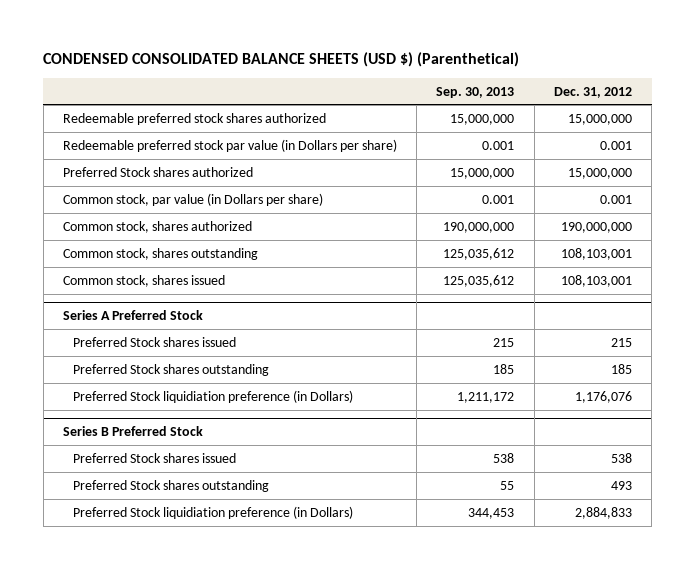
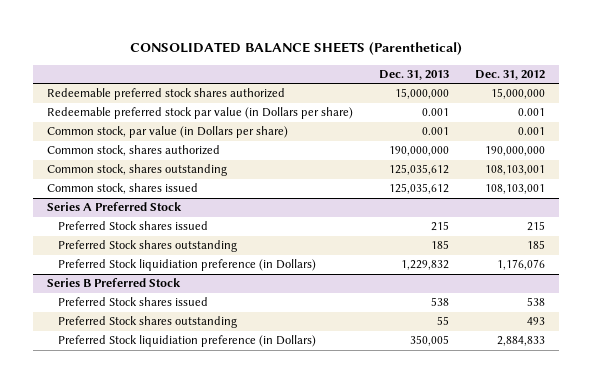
- CONDENSED CONSOLIDATED BALANCE SHEETS (USD $) (Parenthetical)
+ CONSOLIDATED BALANCE SHEETS (Parenthetical)
- | Sep. 30, 2013 | Dec. 31, 2012
+ | Dec. 31, 2013 | Dec. 31, 2012
- Preferred Stock shares authorized | 15,000,000 | 15,000,000

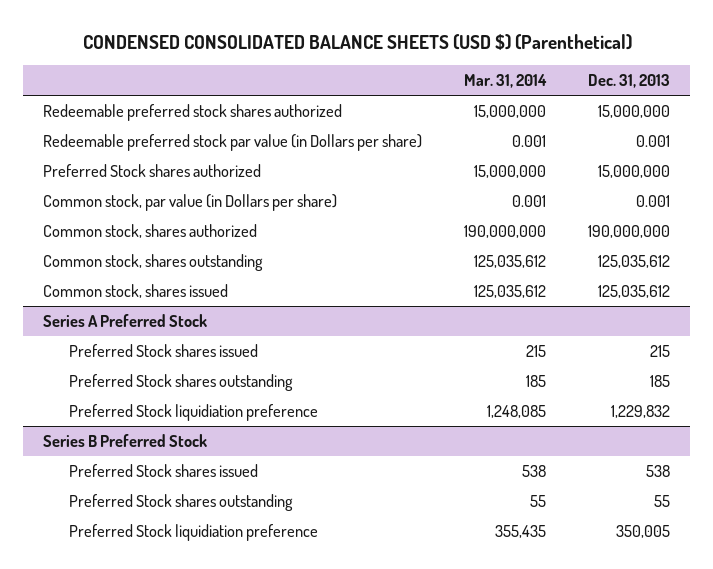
- CONSOLIDATED BALANCE SHEETS (Parenthetical)
+ CONDENSED CONSOLIDATED BALANCE SHEETS (USD $) (Parenthetical)
- | Dec. 31, 2013 | Dec. 31, 2012
+ | Mar. 31, 2014 | Dec. 31, 2013
+ Preferred Stock shares authorized | 15,000,000 | 15,000,000
@ Series A Preferred Stock
- Preferred Stock liquidiation preference (in Dollars) | 1,229,832 | 1,176,076
+ Preferred Stock liquidiation preference | 1,248,085 | 1,229,832
@ Series B Preferred Stock
- Preferred Stock liquidiation preference (in Dollars) | 350,005 | 2,884,833
+ Preferred Stock liquidiation preference | 355,435 | 350,005

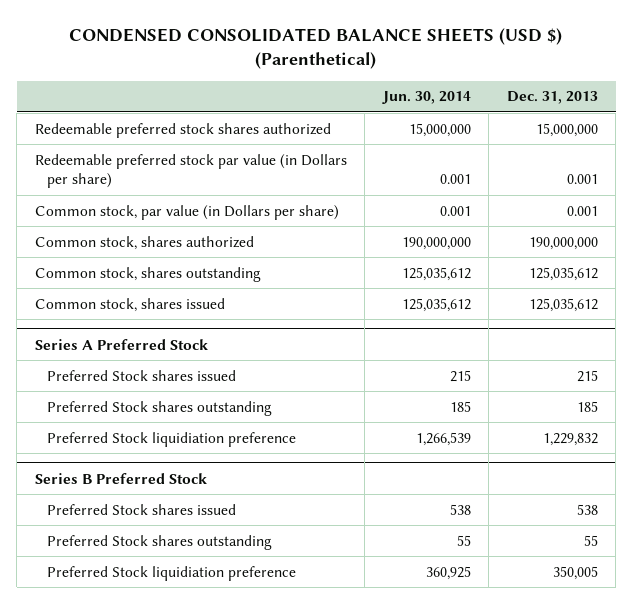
- | Mar. 31, 2014 | Dec. 31, 2013
+ | Jun. 30, 2014 | Dec. 31, 2013
- Preferred Stock shares authorized | 15,000,000 | 15,000,000

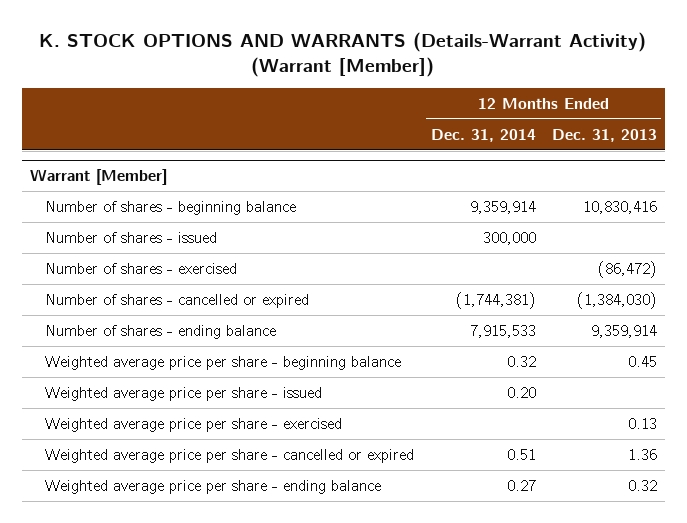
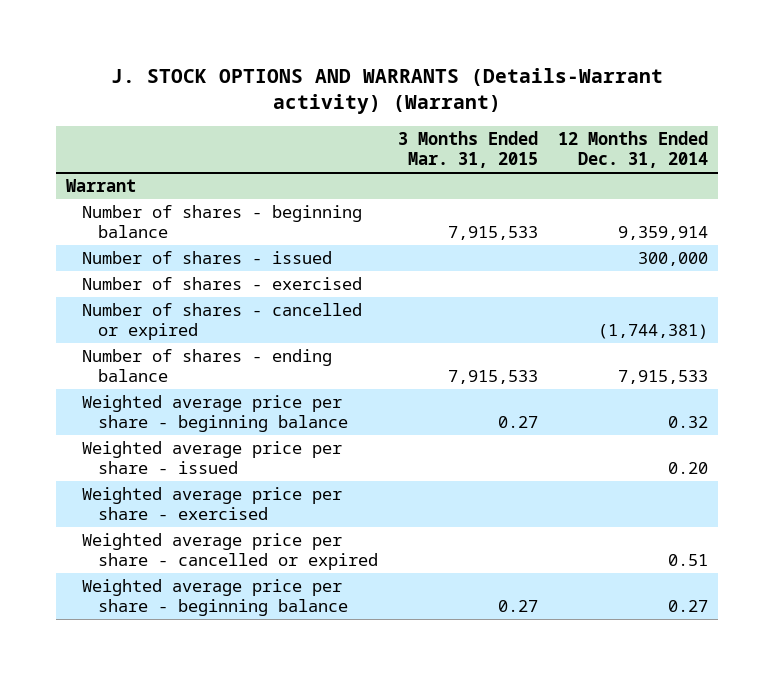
- K. STOCK OPTIONS AND WARRANTS (Details-Warrant Activity) (Warrant [Member])
+ J. STOCK OPTIONS AND WARRANTS (Details-Warrant activity) (Warrant)
- | 12 Months Ended Dec. 31, 2014 | 12 Months Ended Dec. 31, 2013
+ | 3 Months Ended Mar. 31, 2015 | 12 Months Ended Dec. 31, 2014
- Warrant [Member]
+ Warrant
- Weighted average price per share - ending balance | 0.27 | 0.32
+ Weighted average price per share - beginning balance | 0.27 | 0.27

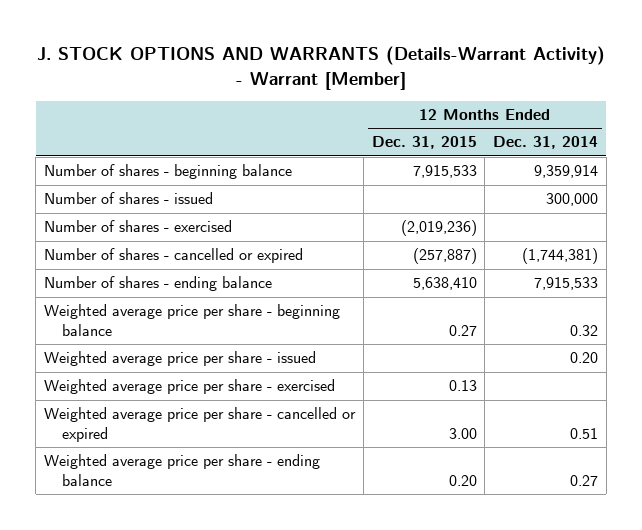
- J. STOCK OPTIONS AND WARRANTS (Details-Warrant activity) (Warrant)
+ J. STOCK OPTIONS AND WARRANTS (Details-Warrant Activity) - Warrant [Member]
- | 3 Months Ended Mar. 31, 2015 | 12 Months Ended Dec. 31, 2014
+ | 12 Months Ended Dec. 31, 2015 | 12 Months Ended Dec. 31, 2014
- Warrant
- Weighted average price per share - beginning balance | 0.27 | 0.27
+ Weighted average price per share - ending balance | 0.20 | 0.27

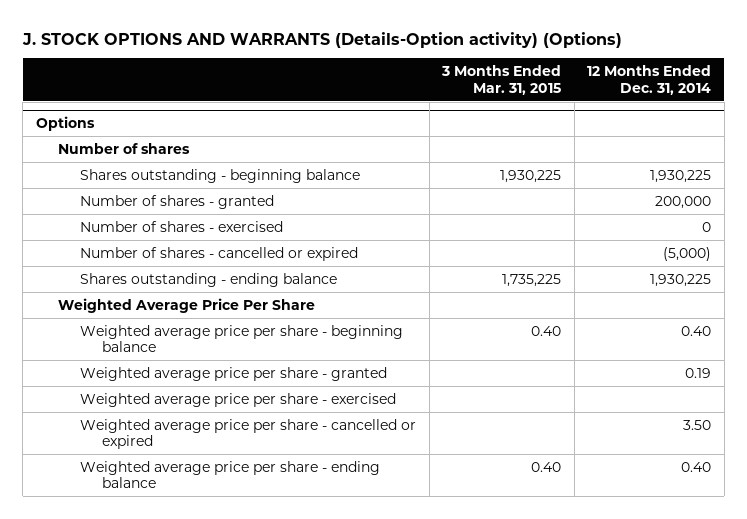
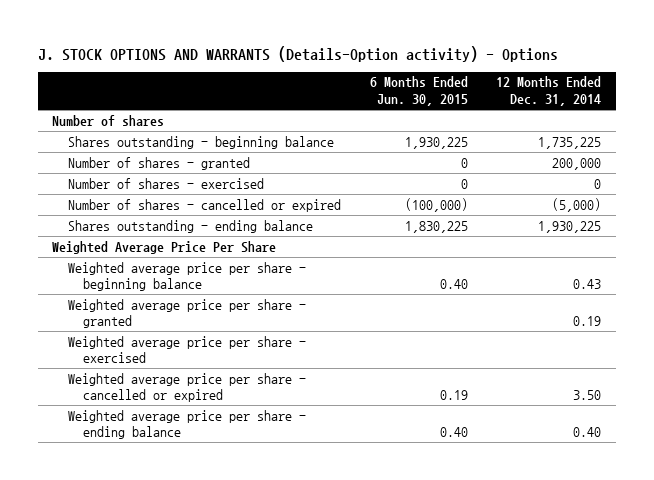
- J. STOCK OPTIONS AND WARRANTS (Details-Option activity) (Options)
+ J. STOCK OPTIONS AND WARRANTS (Details-Option activity) - Options
- | 3 Months Ended Mar. 31, 2015 | 12 Months Ended Dec. 31, 2014
+ | 6 Months Ended Jun. 30, 2015 | 12 Months Ended Dec. 31, 2014
- Options
- Shares outstanding - beginning balance | 1,930,225 | 1,930,225
+ Shares outstanding - beginning balance | 1,930,225 | 1,735,225
- Weighted average price per share - beginning balance | 0.40 | 0.40
+ Weighted average price per share - beginning balance | 0.40 | 0.43

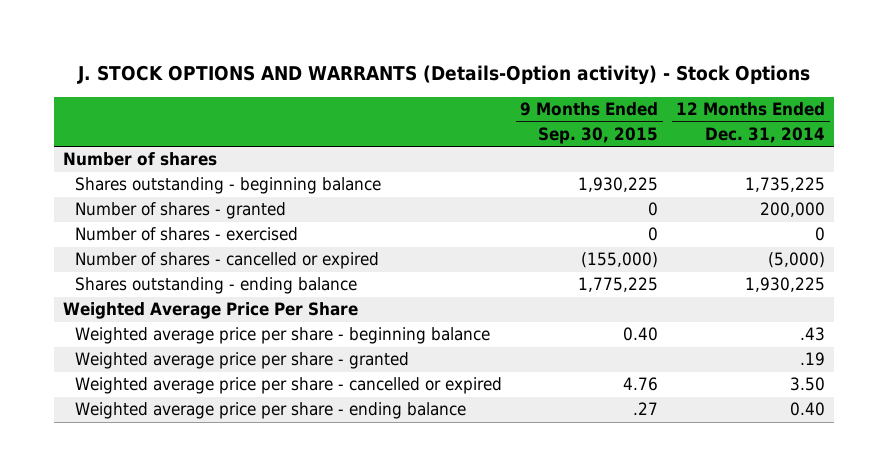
- J. STOCK OPTIONS AND WARRANTS (Details-Option activity) - Options
+ J. STOCK OPTIONS AND WARRANTS (Details-Option activity) - Stock Options
- | 6 Months Ended Jun. 30, 2015 | 12 Months Ended Dec. 31, 2014
+ | 9 Months Ended Sep. 30, 2015 | 12 Months Ended Dec. 31, 2014
- Weighted average price per share - beginning balance | 0.40 | 0.43
- Weighted average price per share - granted | | 0.19
- Weighted average price per share - exercised
+ Weighted average price per share - beginning balance | 0.40 | .43
+ Weighted average price per share - granted | | .19

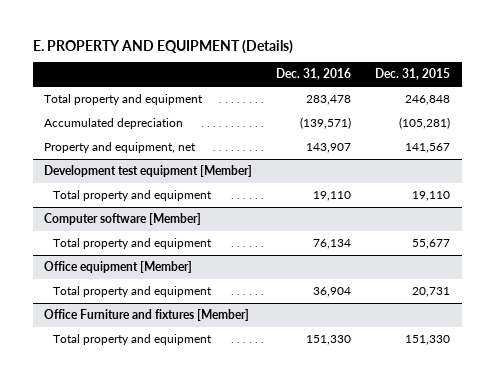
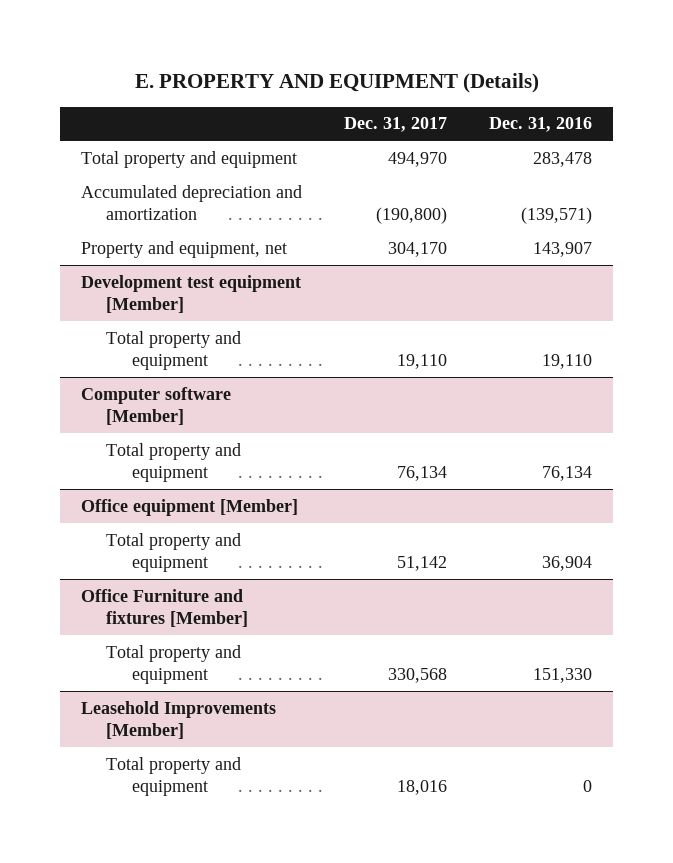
- | Dec. 31, 2016 | Dec. 31, 2015
+ | Dec. 31, 2017 | Dec. 31, 2016
- Accumulated depreciation | (139,571) | (105,281)
+ Accumulated depreciation and amortization | (190,800) | (139,571)
+ Leasehold Improvements [Member]
+ Total property and equipment | 18,016 | 0

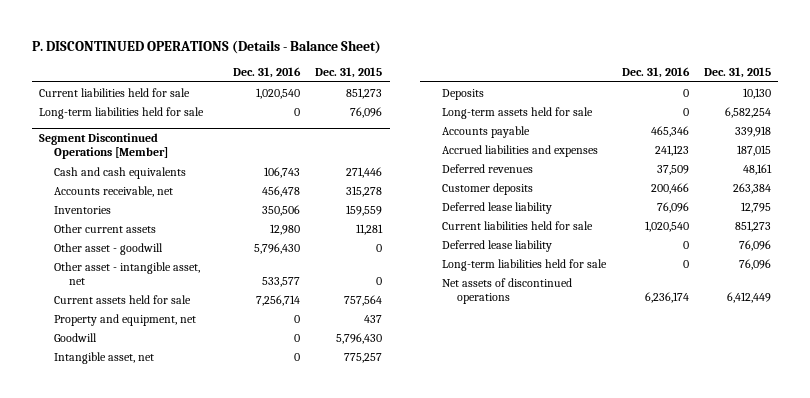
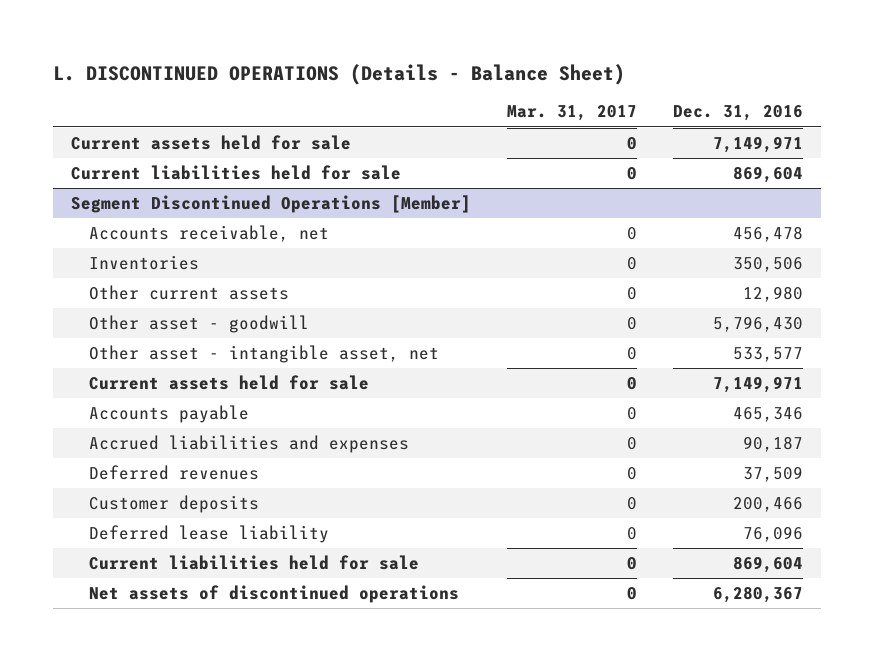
- P. DISCONTINUED OPERATIONS (Details - Balance Sheet)
+ L. DISCONTINUED OPERATIONS (Details - Balance Sheet)
- | Dec. 31, 2016 | Dec. 31, 2015
+ | Mar. 31, 2017 | Dec. 31, 2016
- Current liabilities held for sale | 1,020,540 | 851,273
- Long-term liabilities held for sale | 0 | 76,096
+ Current assets held for sale | 0 | 7,149,971
+ Current liabilities held for sale | 0 | 869,604
@ Segment Discontinued Operations [Member]
- Cash and cash equivalents | 106,743 | 271,446
- Current assets held for sale | 7,256,714 | 757,564
- Property and equipment, net | 0 | 437
- Goodwill | 0 | 5,796,430
- Intangible asset, net | 0 | 775,257
- Deposits | 0 | 10,130
- Long-term assets held for sale | 0 | 6,582,254
+ Current assets held for sale | 0 | 7,149,971
- Accrued liabilities and expenses | 241,123 | 187,015
+ Accrued liabilities and expenses | 0 | 90,187
- Current liabilities held for sale | 1,020,540 | 851,273
- Deferred lease liability | 0 | 76,096
- Long-term liabilities held for sale | 0 | 76,096
- Net assets of discontinued operations | 6,236,174 | 6,412,449
+ Current liabilities held for sale | 0 | 869,604
+ Net assets of discontinued operations | 0 | 6,280,367

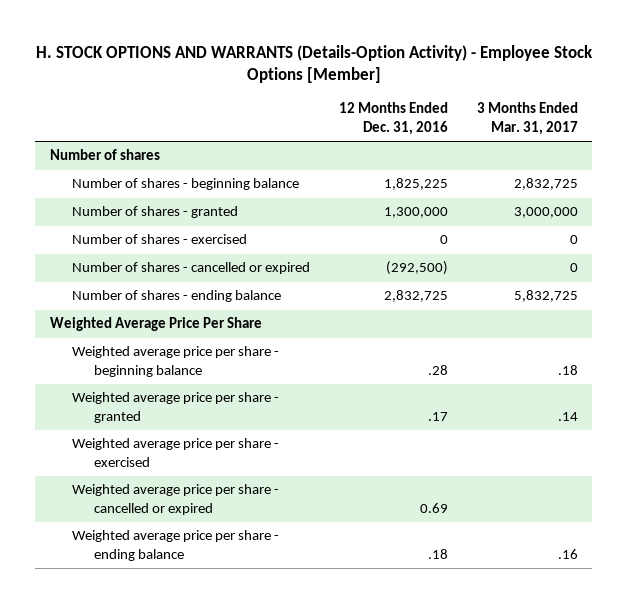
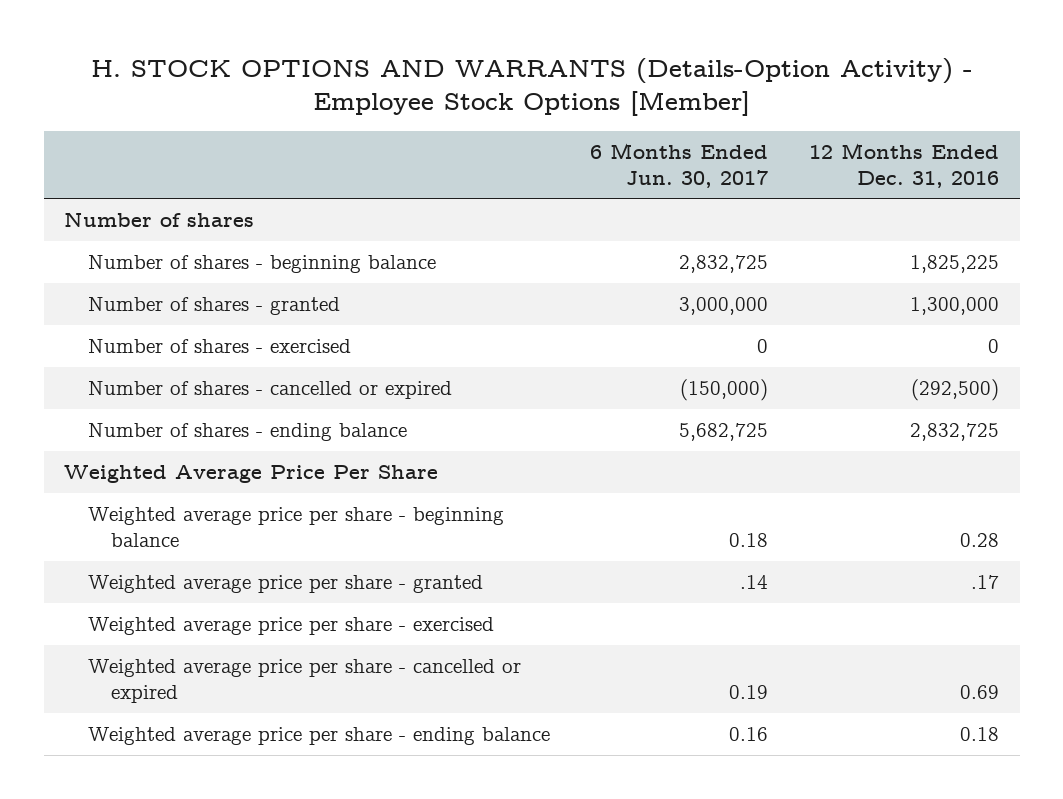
- | 12 Months Ended Dec. 31, 2016 | 3 Months Ended Mar. 31, 2017
+ | 6 Months Ended Jun. 30, 2017 | 12 Months Ended Dec. 31, 2016
- Weighted average price per share - beginning balance | .28 | .18
+ Weighted average price per share - beginning balance | 0.18 | 0.28
- Weighted average price per share - ending balance | .18 | .16
+ Weighted average price per share - ending balance | 0.16 | 0.18

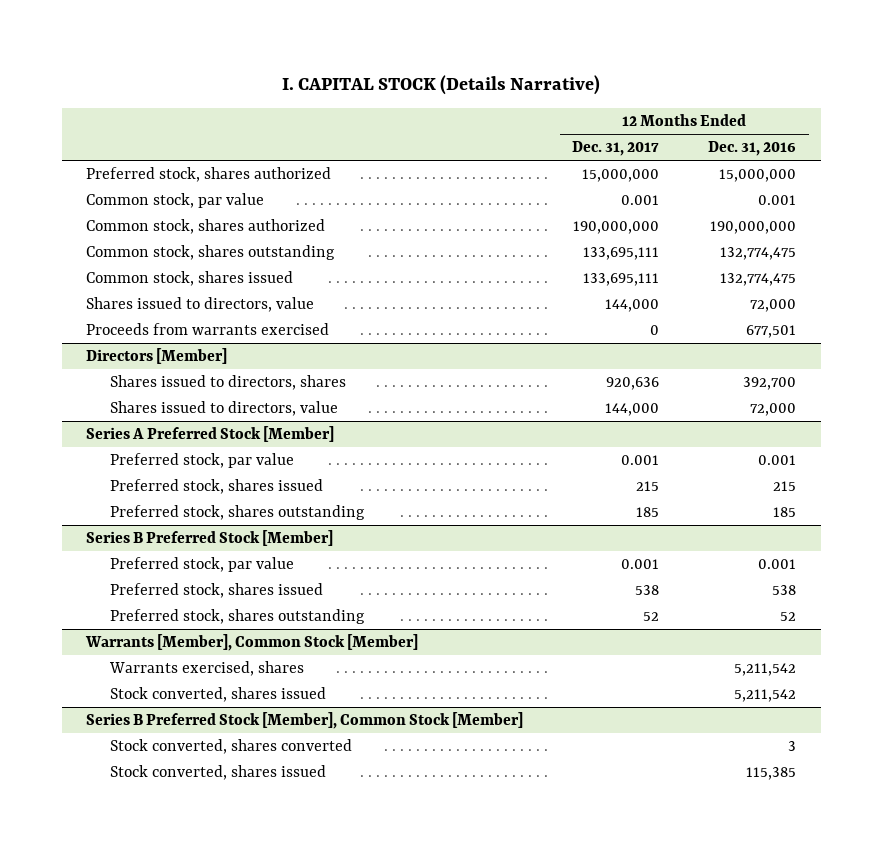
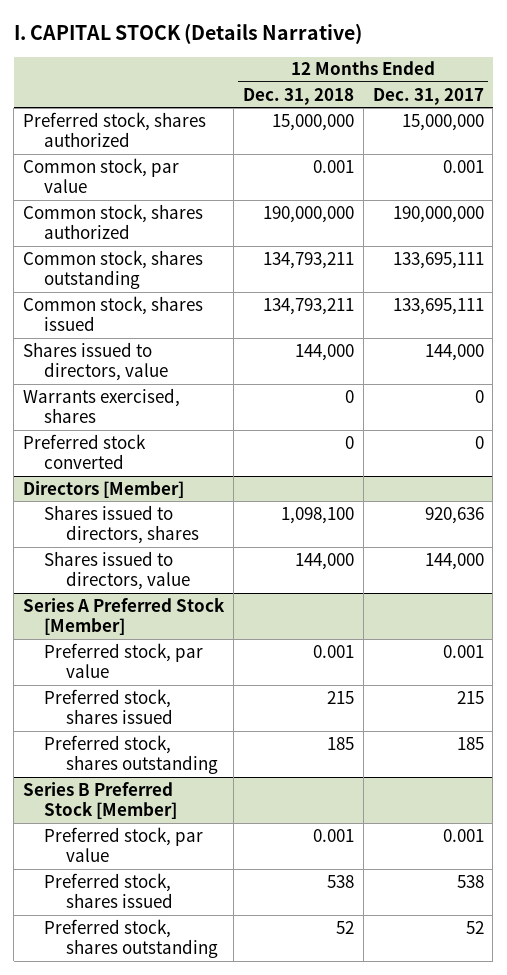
- | 12 Months Ended Dec. 31, 2017 | 12 Months Ended Dec. 31, 2016
+ | 12 Months Ended Dec. 31, 2018 | 12 Months Ended Dec. 31, 2017
- Proceeds from warrants exercised | 0 | 677,501
+ Warrants exercised, shares | 0 | 0
+ Preferred stock converted | 0 | 0
- Warrants [Member], Common Stock [Member]
- Warrants exercised, shares | | 5,211,542
- Stock converted, shares issued | | 5,211,542
- Series B Preferred Stock [Member], Common Stock [Member]
- Stock converted, shares converted | | 3
- Stock converted, shares issued | | 115,385

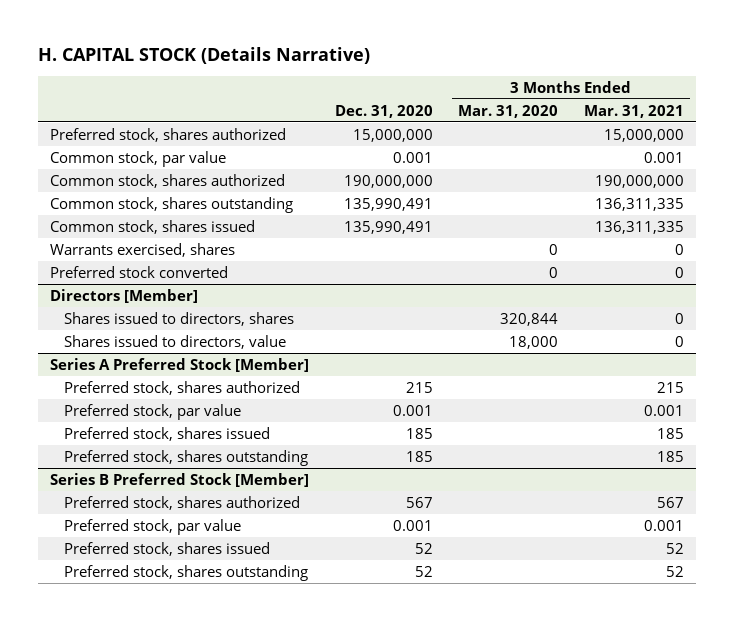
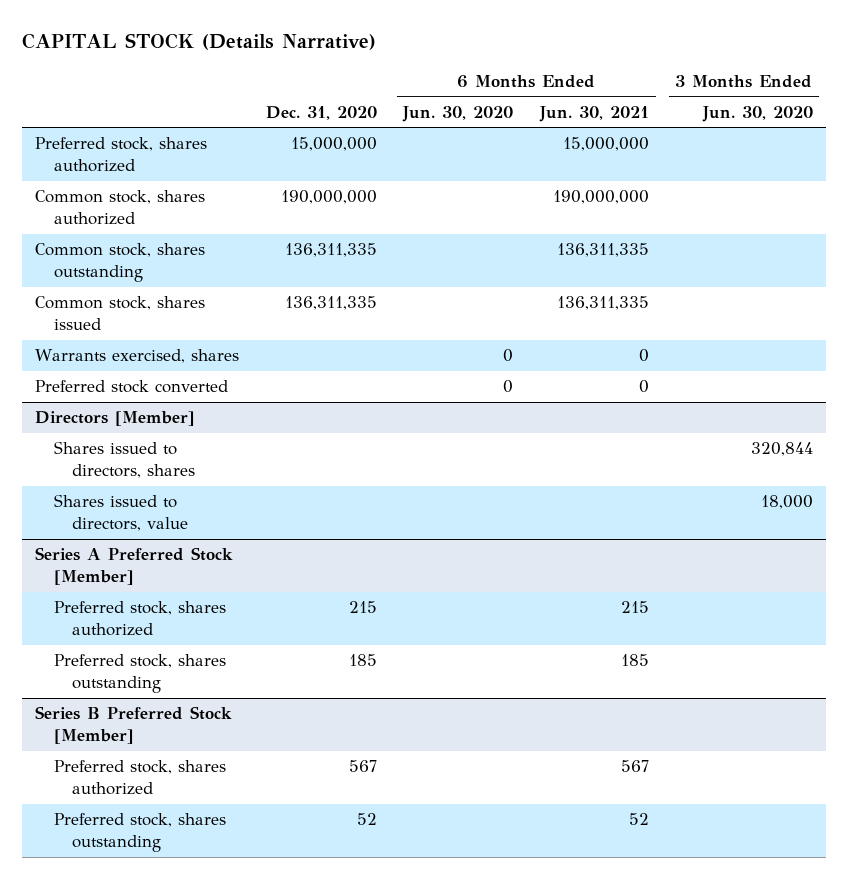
- H. CAPITAL STOCK (Details Narrative)
+ CAPITAL STOCK (Details Narrative)
- | Dec. 31, 2020 | 3 Months Ended Mar. 31, 2020 | 3 Months Ended Mar. 31, 2021
+ | Dec. 31, 2020 | 6 Months Ended Jun. 30, 2020 | 6 Months Ended Jun. 30, 2021 | 3 Months Ended Jun. 30, 2020
- Common stock, par value | 0.001 | | 0.001
- Common stock, shares outstanding | 135,990,491 | | 136,311,335
- Common stock, shares issued | 135,990,491 | | 136,311,335
+ Common stock, shares outstanding | 136,311,335 | | 136,311,335 |
+ Common stock, shares issued | 136,311,335 | | 136,311,335 |
@ Series A Preferred Stock [Member]
- Preferred stock, par value | 0.001 | | 0.001
- Preferred stock, shares issued | 185 | | 185
@ Series B Preferred Stock [Member]
- Preferred stock, par value | 0.001 | | 0.001
- Preferred stock, shares issued | 52 | | 52

